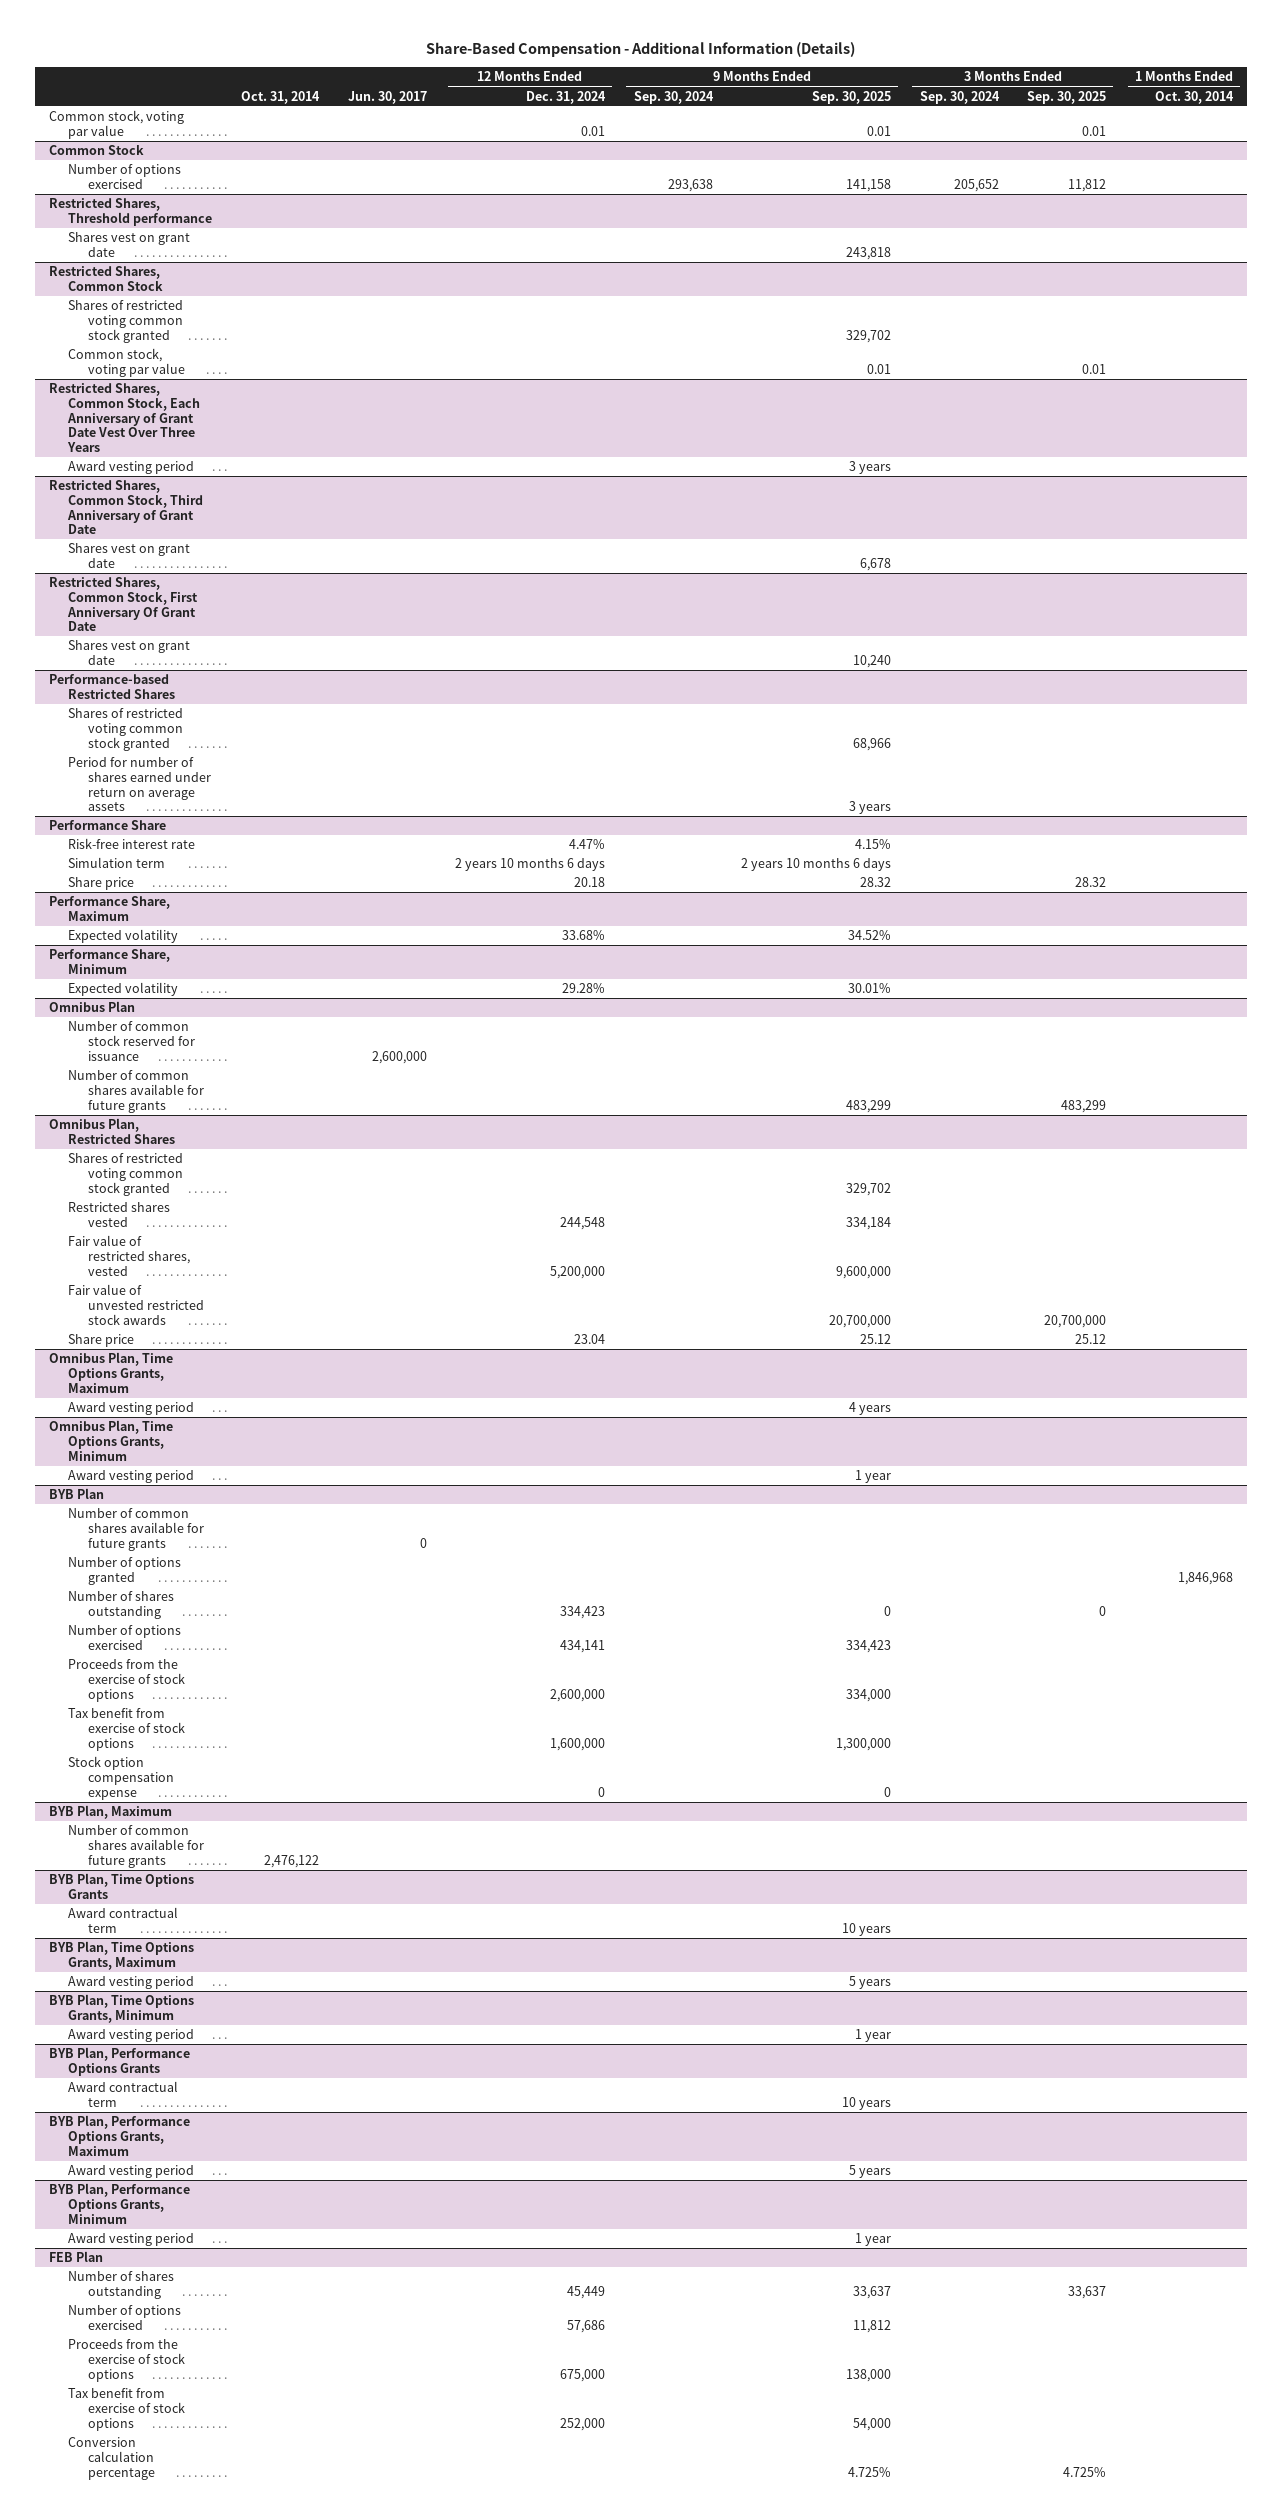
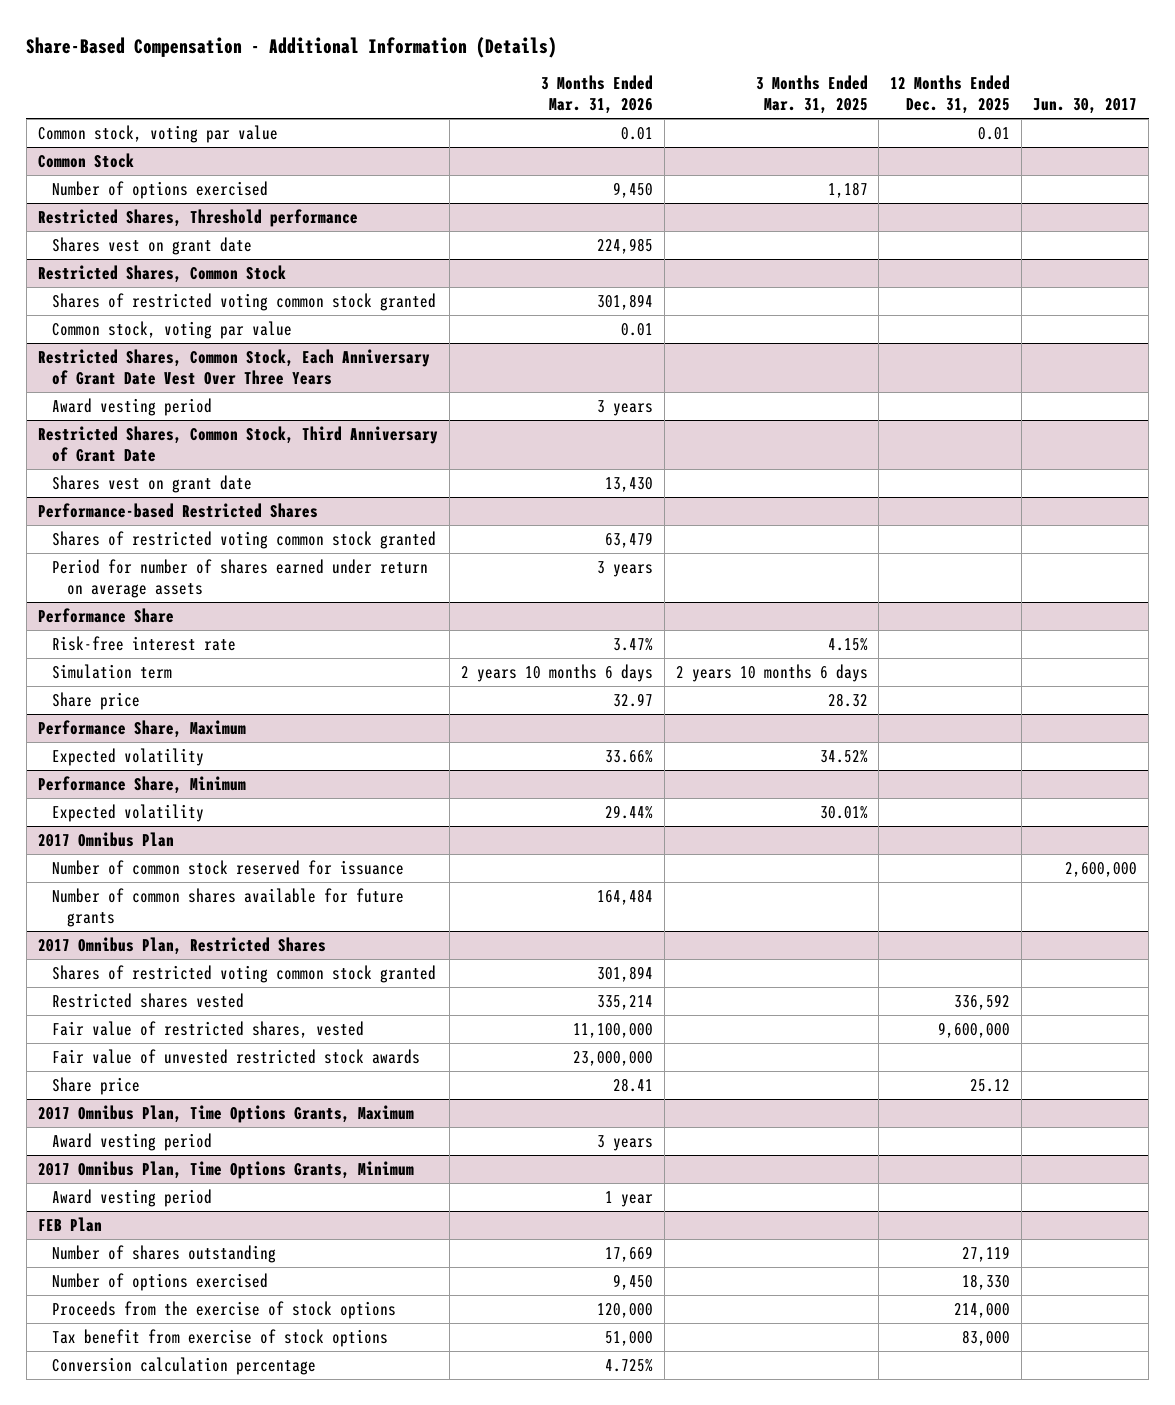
- | Oct. 31, 2014 | Jun. 30, 2017 | 12 Months Ended Dec. 31, 2024 | 9 Months Ended Sep. 30, 2024 | 9 Months Ended Sep. 30, 2025 | 3 Months Ended Sep. 30, 2024 | 3 Months Ended Sep. 30, 2025 | 1 Months Ended Oct. 30, 2014
+ | 3 Months Ended Mar. 31, 2026 | 3 Months Ended Mar. 31, 2025 | 12 Months Ended Dec. 31, 2025 | Jun. 30, 2017
- Restricted Shares, Common Stock, First Anniversary Of Grant Date
- Shares vest on grant date | | | | | 10,240 | | |
- Omnibus Plan
+ 2017 Omnibus Plan
- Omnibus Plan, Restricted Shares
+ 2017 Omnibus Plan, Restricted Shares
- Omnibus Plan, Time Options Grants, Maximum
+ 2017 Omnibus Plan, Time Options Grants, Maximum
- Omnibus Plan, Time Options Grants, Minimum
+ 2017 Omnibus Plan, Time Options Grants, Minimum
- BYB Plan
- Number of common shares available for future grants | | 0 | | | | | |
- Number of options granted | | | | | | | | 1,846,968
- Number of shares outstanding | | | 334,423 | | 0 | | 0 |
- Number of options exercised | | | 434,141 | | 334,423 | | |
- Proceeds from the exercise of stock options | | | 2,600,000 | | 334,000 | | |
- Tax benefit from exercise of stock options | | | 1,600,000 | | 1,300,000 | | |
- Stock option compensation expense | | | 0 | | 0 | | |
- BYB Plan, Maximum
- Number of common shares available for future grants | 2,476,122 | | | | | | |
- BYB Plan, Time Options Grants
- Award contractual term | | | | | 10 years | | |
- BYB Plan, Time Options Grants, Maximum
- Award vesting period | | | | | 5 years | | |
- BYB Plan, Time Options Grants, Minimum
- Award vesting period | | | | | 1 year | | |
- BYB Plan, Performance Options Grants
- Award contractual term | | | | | 10 years | | |
- BYB Plan, Performance Options Grants, Maximum
- Award vesting period | | | | | 5 years | | |
- BYB Plan, Performance Options Grants, Minimum
- Award vesting period | | | | | 1 year | | |

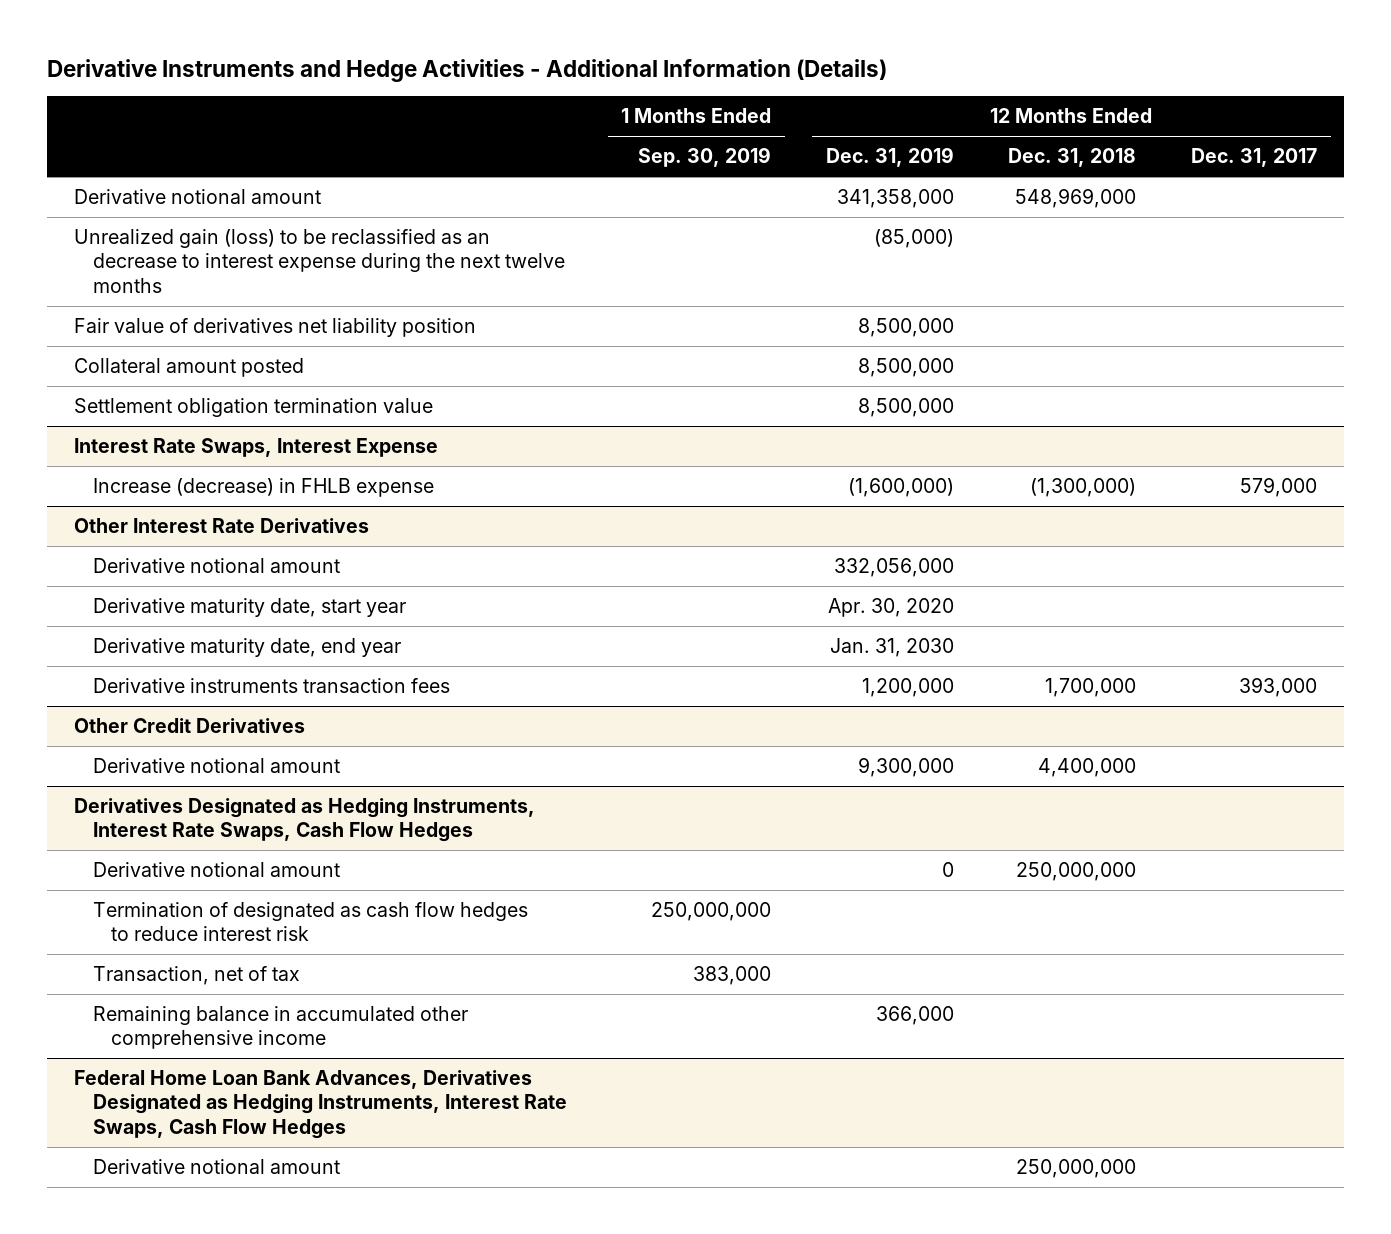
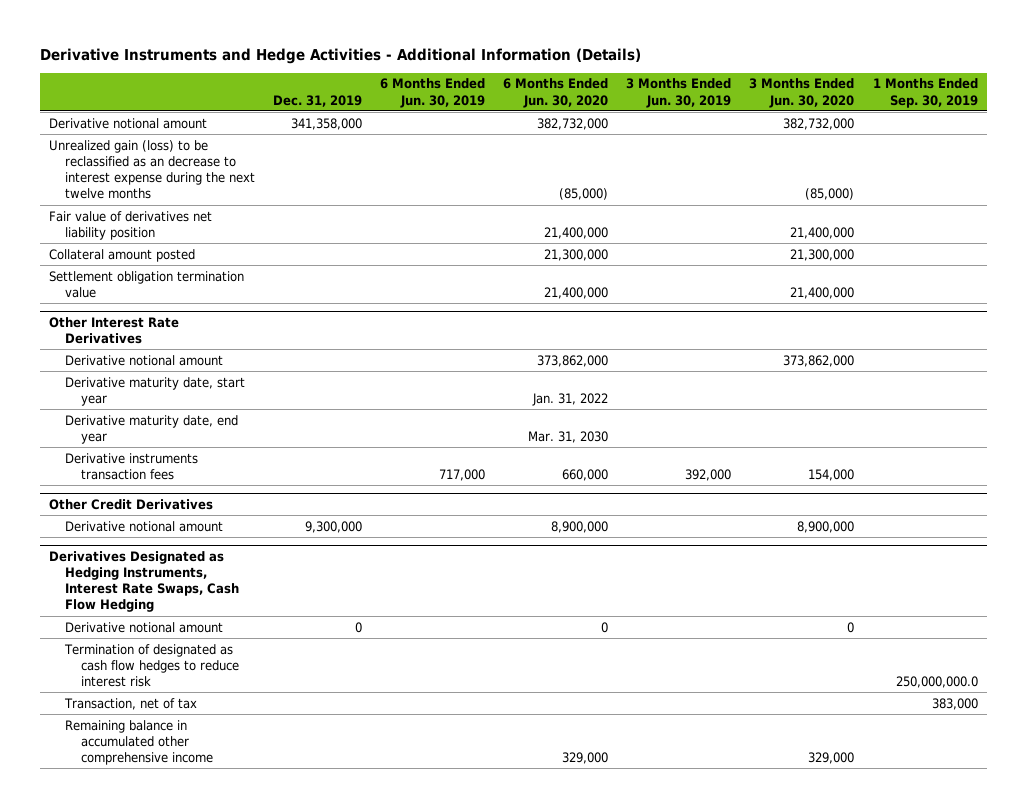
- | 1 Months Ended Sep. 30, 2019 | 12 Months Ended Dec. 31, 2019 | 12 Months Ended Dec. 31, 2018 | 12 Months Ended Dec. 31, 2017
+ | Dec. 31, 2019 | 6 Months Ended Jun. 30, 2019 | 6 Months Ended Jun. 30, 2020 | 3 Months Ended Jun. 30, 2019 | 3 Months Ended Jun. 30, 2020 | 1 Months Ended Sep. 30, 2019
- Interest Rate Swaps, Interest Expense
- Increase (decrease) in FHLB expense | | (1,600,000) | (1,300,000) | 579,000
- Derivatives Designated as Hedging Instruments, Interest Rate Swaps, Cash Flow Hedges
+ Derivatives Designated as Hedging Instruments, Interest Rate Swaps, Cash Flow Hedging
- Termination of designated as cash flow hedges to reduce interest risk | 250,000,000 | | |
+ Termination of designated as cash flow hedges to reduce interest risk | | | | | | 250,000,000.0
- Federal Home Loan Bank Advances, Derivatives Designated as Hedging Instruments, Interest Rate Swaps, Cash Flow Hedges
- Derivative notional amount | | | 250,000,000 |

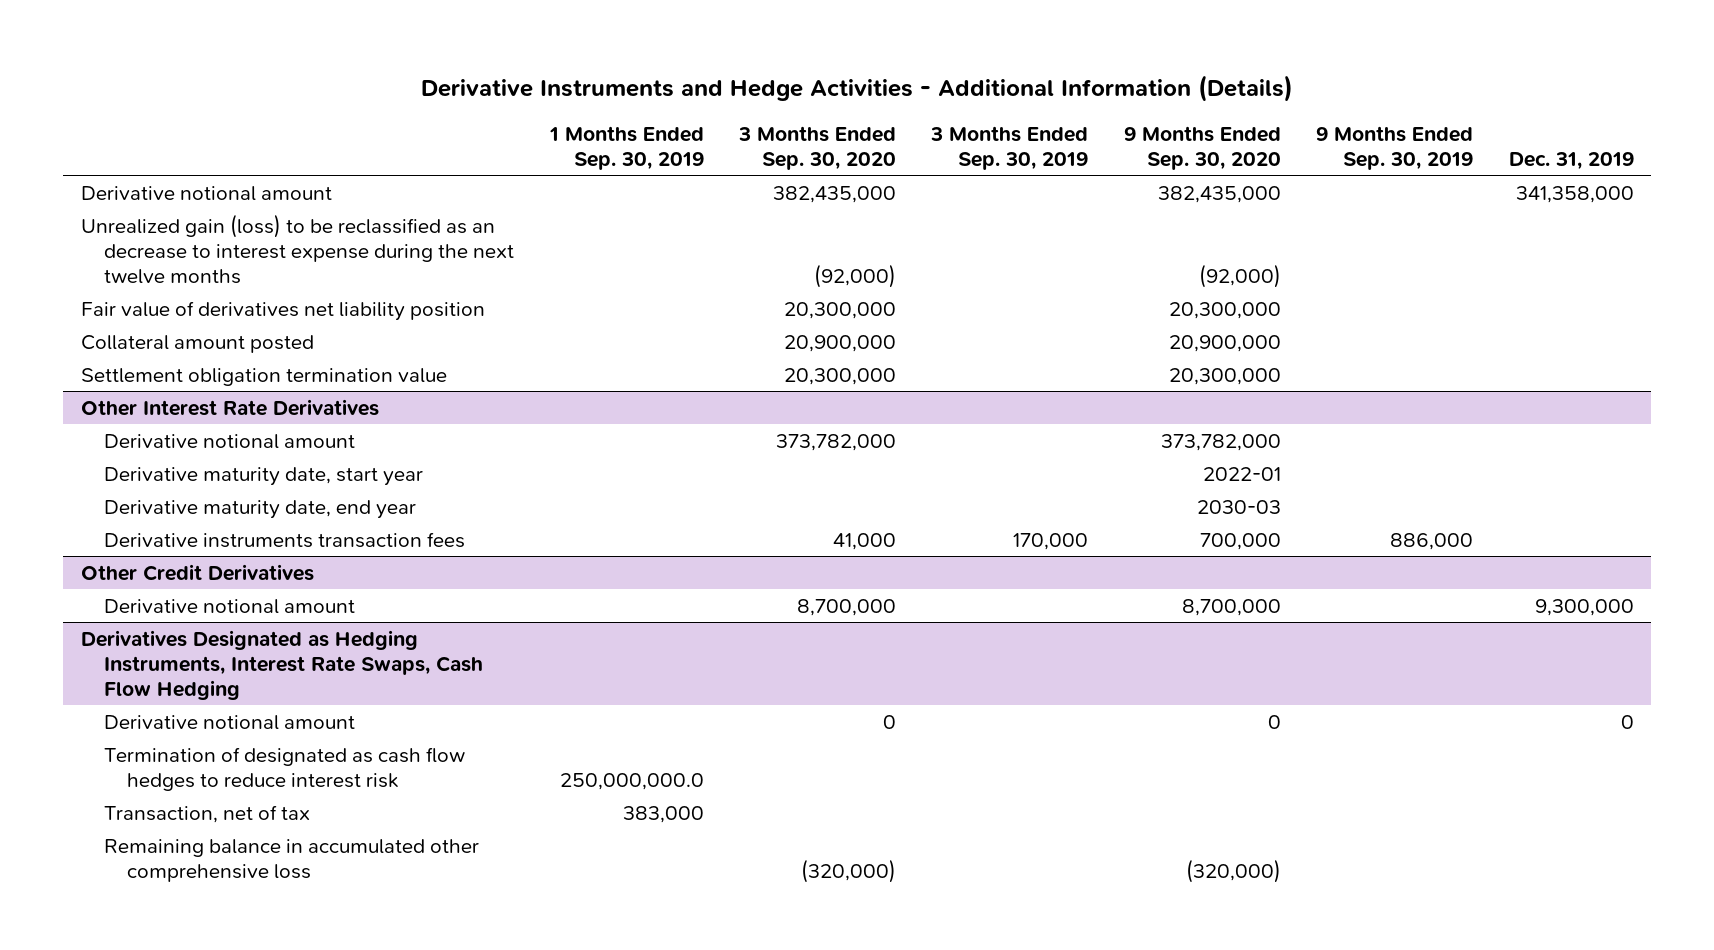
- | Dec. 31, 2019 | 6 Months Ended Jun. 30, 2019 | 6 Months Ended Jun. 30, 2020 | 3 Months Ended Jun. 30, 2019 | 3 Months Ended Jun. 30, 2020 | 1 Months Ended Sep. 30, 2019
+ | 1 Months Ended Sep. 30, 2019 | 3 Months Ended Sep. 30, 2020 | 3 Months Ended Sep. 30, 2019 | 9 Months Ended Sep. 30, 2020 | 9 Months Ended Sep. 30, 2019 | Dec. 31, 2019
@ Derivatives Designated as Hedging Instruments, Interest Rate Swaps, Cash Flow Hedging
- Remaining balance in accumulated other comprehensive income | | | 329,000 | | 329,000 |
+ Remaining balance in accumulated other comprehensive loss | | (320,000) | | (320,000) | |

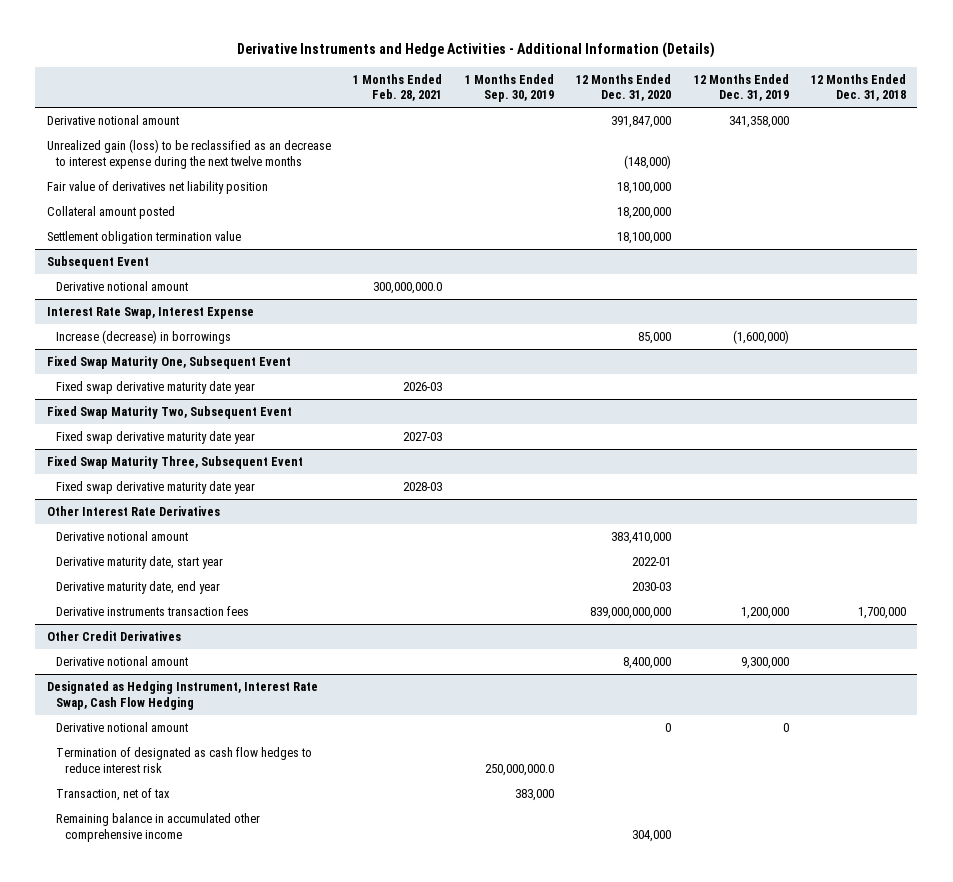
- | 1 Months Ended Sep. 30, 2019 | 3 Months Ended Sep. 30, 2020 | 3 Months Ended Sep. 30, 2019 | 9 Months Ended Sep. 30, 2020 | 9 Months Ended Sep. 30, 2019 | Dec. 31, 2019
+ | 1 Months Ended Feb. 28, 2021 | 1 Months Ended Sep. 30, 2019 | 12 Months Ended Dec. 31, 2020 | 12 Months Ended Dec. 31, 2019 | 12 Months Ended Dec. 31, 2018
+ Subsequent Event
+ Derivative notional amount | 300,000,000.0 | | | |
+ Interest Rate Swap, Interest Expense
+ Increase (decrease) in borrowings | | | 85,000 | (1,600,000) |
+ Fixed Swap Maturity One, Subsequent Event
+ Fixed swap derivative maturity date year | 2026-03 | | | |
+ Fixed Swap Maturity Two, Subsequent Event
+ Fixed swap derivative maturity date year | 2027-03 | | | |
+ Fixed Swap Maturity Three, Subsequent Event
+ Fixed swap derivative maturity date year | 2028-03 | | | |
- Derivatives Designated as Hedging Instruments, Interest Rate Swaps, Cash Flow Hedging
+ Designated as Hedging Instrument, Interest Rate Swap, Cash Flow Hedging
- Remaining balance in accumulated other comprehensive loss | | (320,000) | | (320,000) | |
+ Remaining balance in accumulated other comprehensive income | | | 304,000 | |

